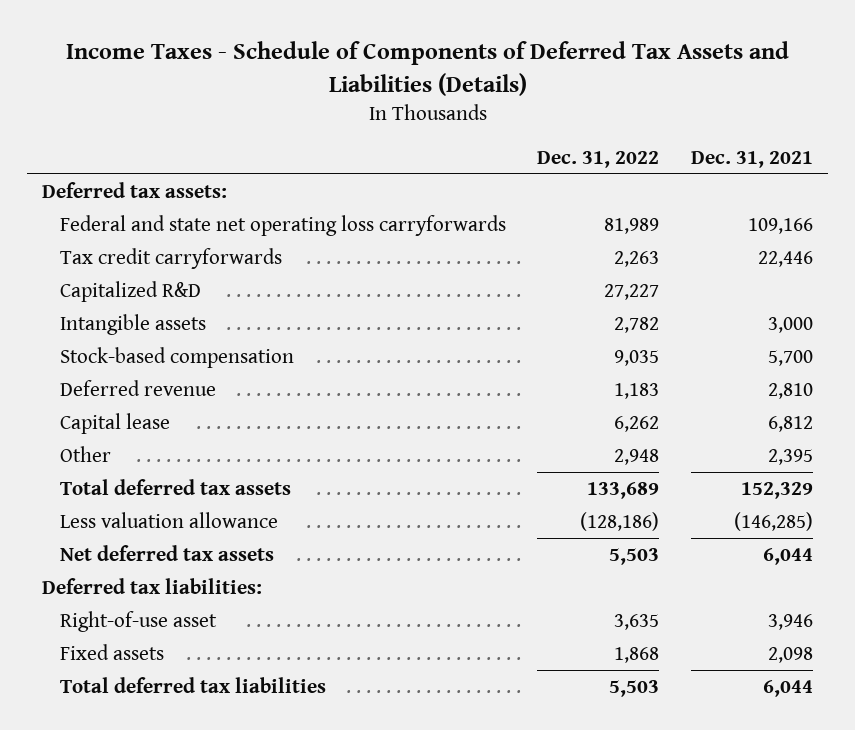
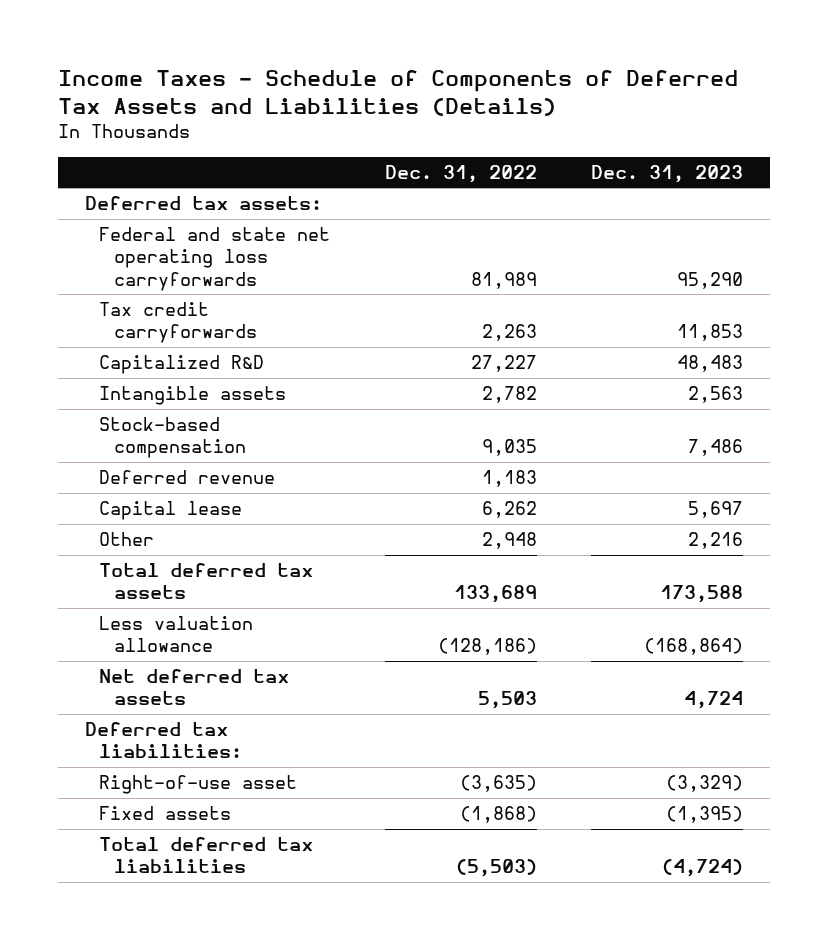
- | Dec. 31, 2022 | Dec. 31, 2021
+ | Dec. 31, 2022 | Dec. 31, 2023
- Right-of-use asset | 3,635 | 3,946
- Fixed assets | 1,868 | 2,098
- Total deferred tax liabilities | 5,503 | 6,044
+ Right-of-use asset | (3,635) | (3,329)
+ Fixed assets | (1,868) | (1,395)
+ Total deferred tax liabilities | (5,503) | (4,724)

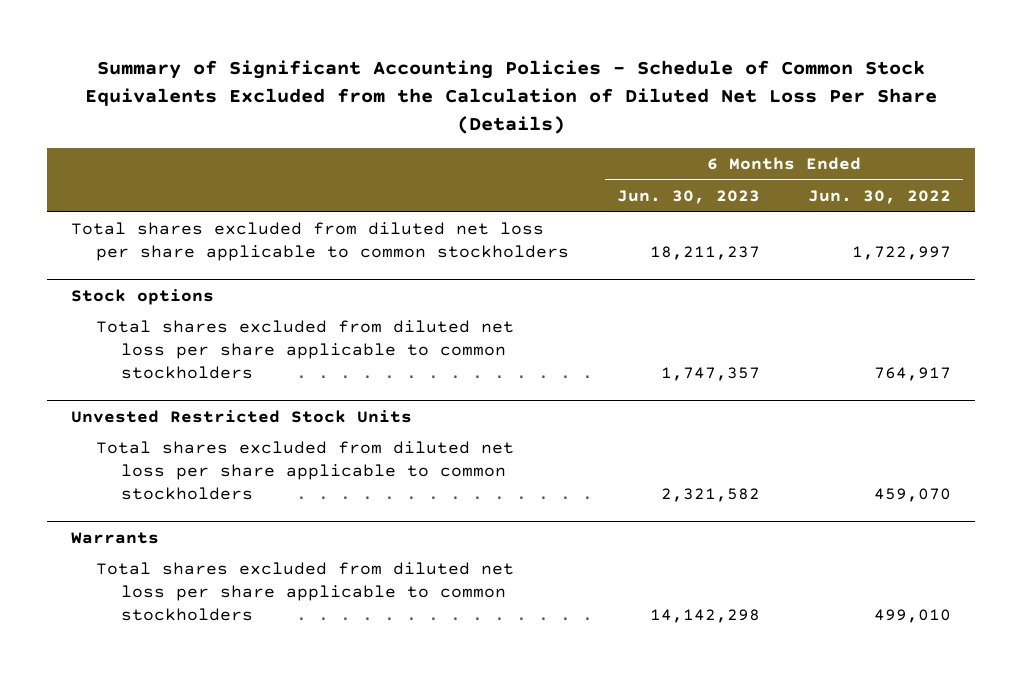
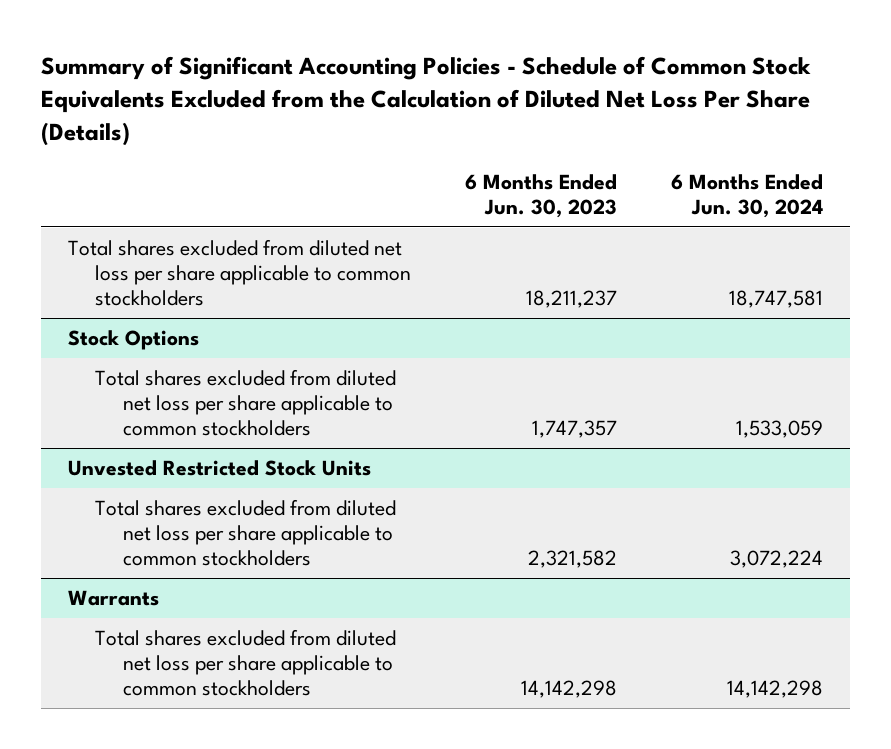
- | 6 Months Ended Jun. 30, 2023 | 6 Months Ended Jun. 30, 2022
+ | 6 Months Ended Jun. 30, 2023 | 6 Months Ended Jun. 30, 2024
- Stock options
+ Stock Options

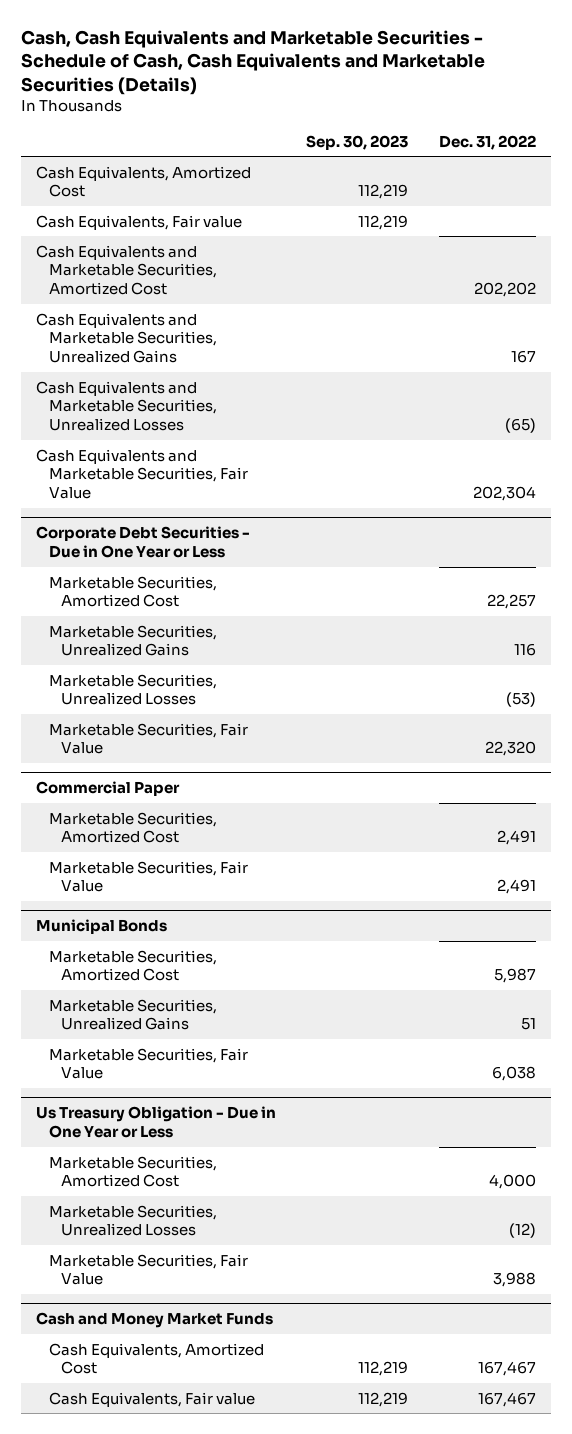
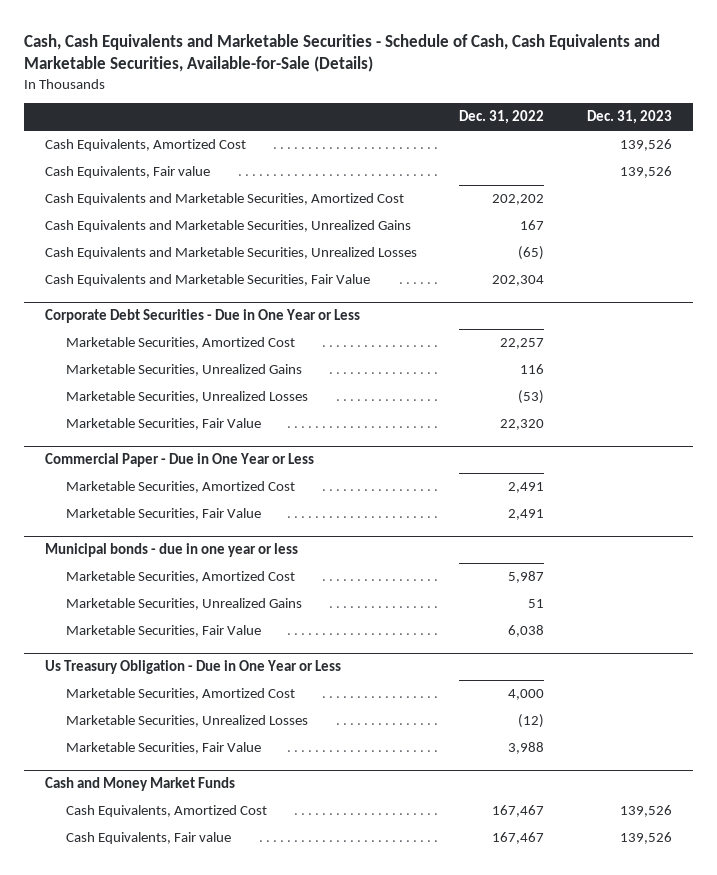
- Cash, Cash Equivalents and Marketable Securities - Schedule of Cash, Cash Equivalents and Marketable Securities (Details)
+ Cash, Cash Equivalents and Marketable Securities - Schedule of Cash, Cash Equivalents and Marketable Securities, Available-for-Sale (Details)
- | Sep. 30, 2023 | Dec. 31, 2022
+ | Dec. 31, 2022 | Dec. 31, 2023
- Commercial Paper
+ Commercial Paper - Due in One Year or Less
- Municipal Bonds
+ Municipal bonds - due in one year or less

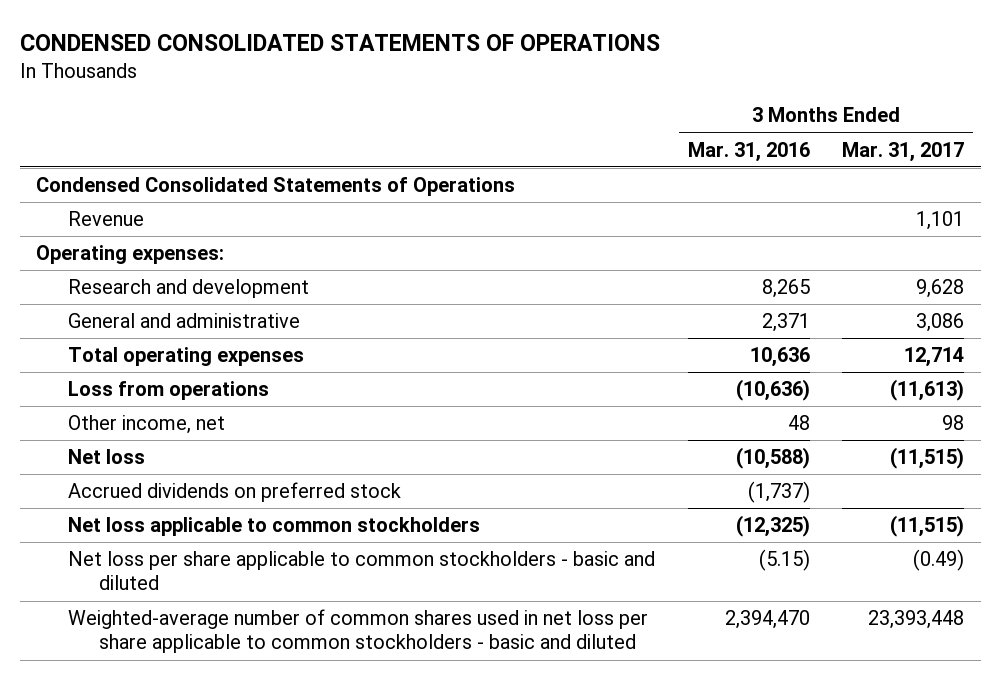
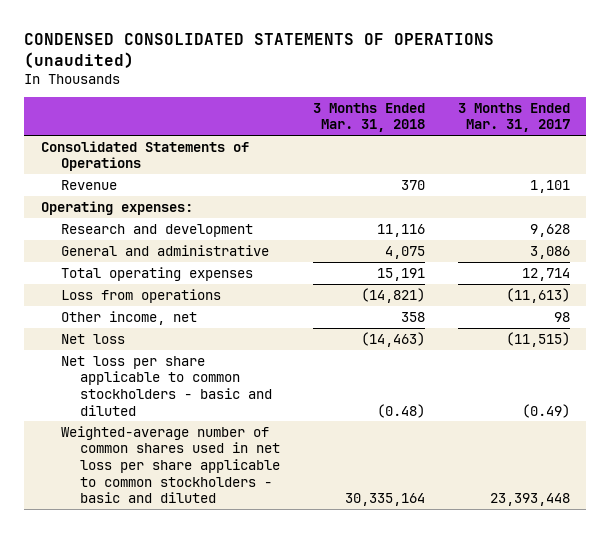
- CONDENSED CONSOLIDATED STATEMENTS OF OPERATIONS
+ CONDENSED CONSOLIDATED STATEMENTS OF OPERATIONS (unaudited)
- | 3 Months Ended Mar. 31, 2016 | 3 Months Ended Mar. 31, 2017
+ | 3 Months Ended Mar. 31, 2018 | 3 Months Ended Mar. 31, 2017
- Condensed Consolidated Statements of Operations
+ Consolidated Statements of Operations
- Accrued dividends on preferred stock | (1,737) |
- Net loss applicable to common stockholders | (12,325) | (11,515)

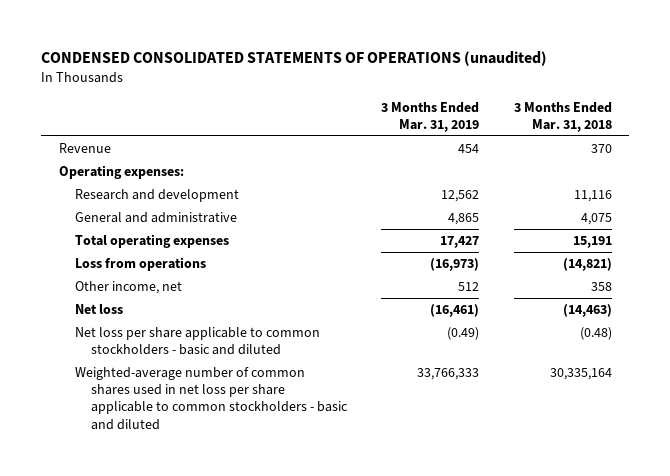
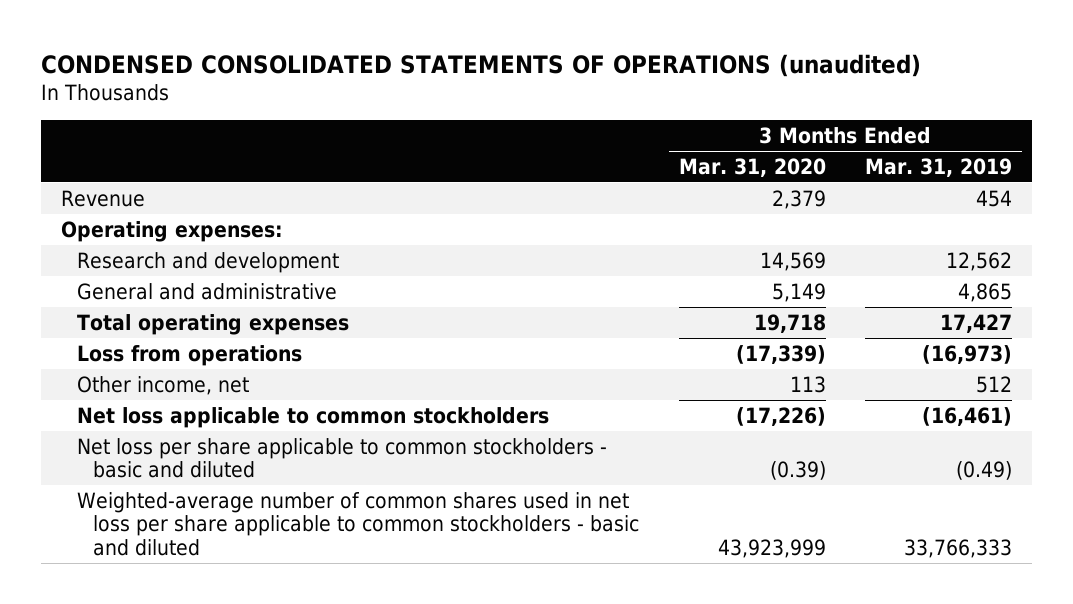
- | 3 Months Ended Mar. 31, 2019 | 3 Months Ended Mar. 31, 2018
+ | 3 Months Ended Mar. 31, 2020 | 3 Months Ended Mar. 31, 2019
- Net loss | (16,461) | (14,463)
+ Net loss applicable to common stockholders | (17,226) | (16,461)

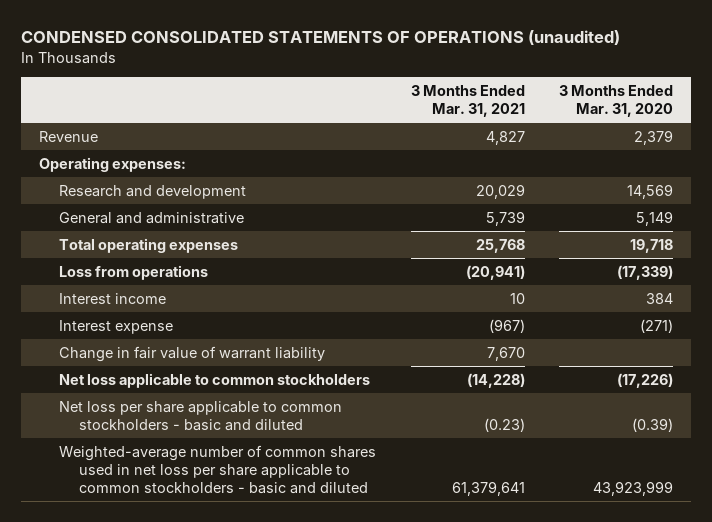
- | 3 Months Ended Mar. 31, 2020 | 3 Months Ended Mar. 31, 2019
+ | 3 Months Ended Mar. 31, 2021 | 3 Months Ended Mar. 31, 2020
- Other income, net | 113 | 512
+ Interest income | 10 | 384
+ Interest expense | (967) | (271)
+ Change in fair value of warrant liability | 7,670 |

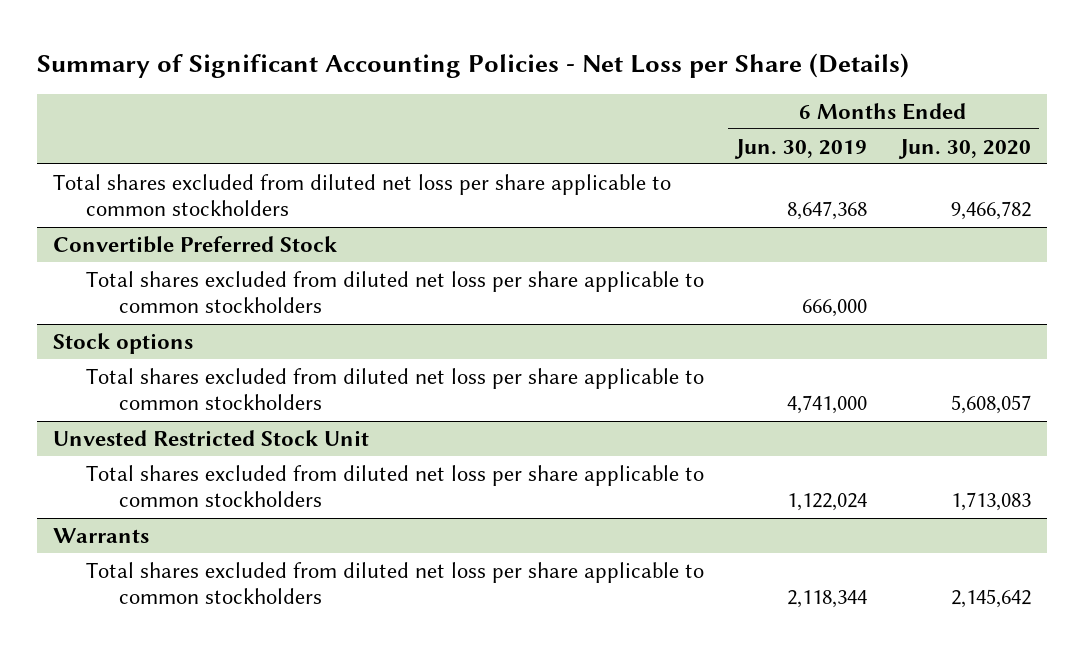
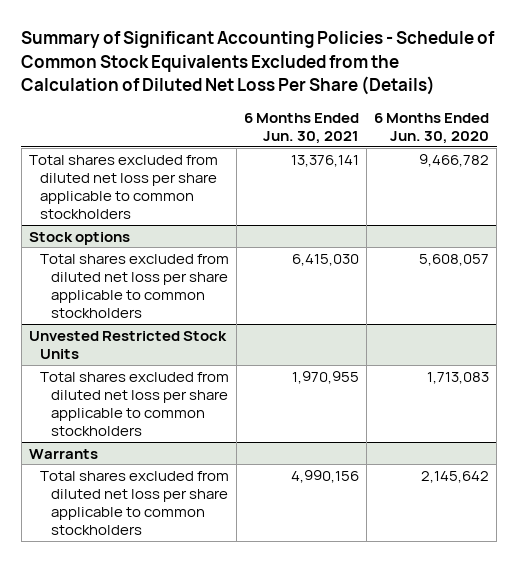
- Summary of Significant Accounting Policies - Net Loss per Share (Details)
+ Summary of Significant Accounting Policies - Schedule of Common Stock Equivalents Excluded from the Calculation of Diluted Net Loss Per Share (Details)
- | 6 Months Ended Jun. 30, 2019 | 6 Months Ended Jun. 30, 2020
+ | 6 Months Ended Jun. 30, 2021 | 6 Months Ended Jun. 30, 2020
- Convertible Preferred Stock
- Total shares excluded from diluted net loss per share applicable to common stockholders | 666,000 |
- Unvested Restricted Stock Unit
+ Unvested Restricted Stock Units

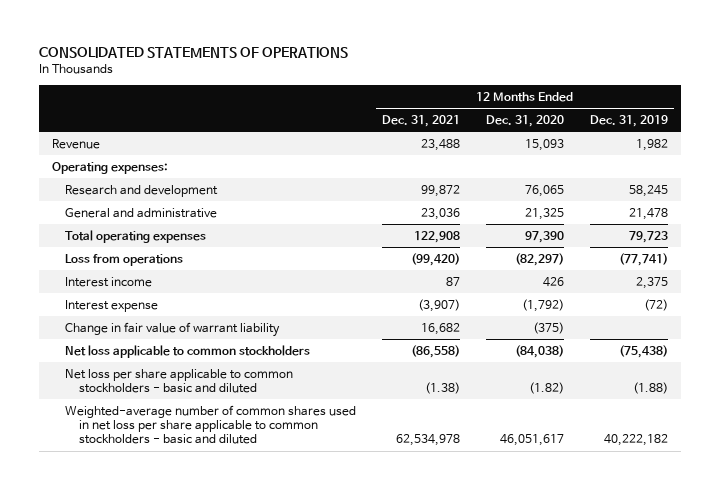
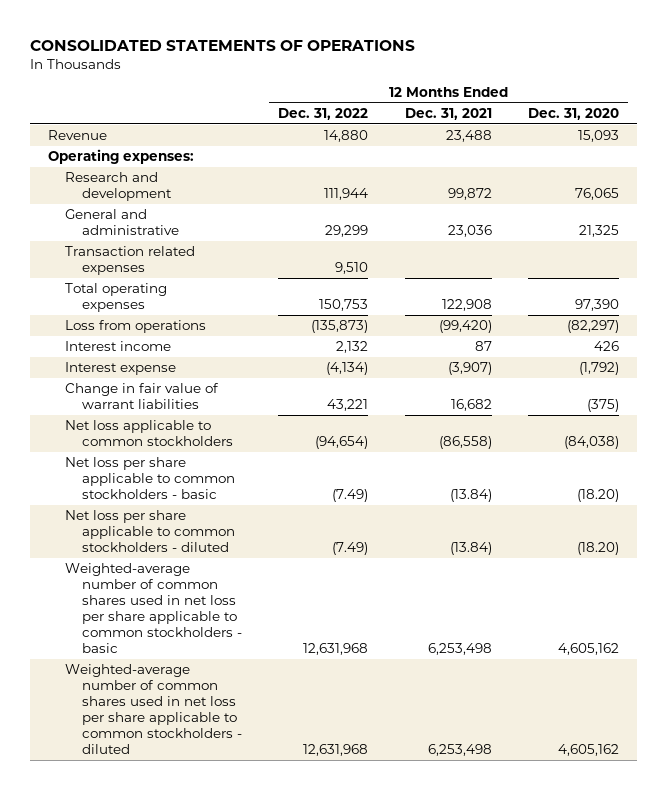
- | 12 Months Ended Dec. 31, 2021 | 12 Months Ended Dec. 31, 2020 | 12 Months Ended Dec. 31, 2019
+ | 12 Months Ended Dec. 31, 2022 | 12 Months Ended Dec. 31, 2021 | 12 Months Ended Dec. 31, 2020
+ Transaction related expenses | 9,510 | |
- Change in fair value of warrant liability | 16,682 | (375) |
+ Change in fair value of warrant liabilities | 43,221 | 16,682 | (375)
- Net loss per share applicable to common stockholders - basic and diluted | (1.38) | (1.82) | (1.88)
- Weighted-average number of common shares used in net loss per share applicable to common stockholders - basic and diluted | 62,534,978 | 46,051,617 | 40,222,182
+ Net loss per share applicable to common stockholders - basic | (7.49) | (13.84) | (18.20)
+ Net loss per share applicable to common stockholders - diluted | (7.49) | (13.84) | (18.20)
+ Weighted-average number of common shares used in net loss per share applicable to common stockholders - basic | 12,631,968 | 6,253,498 | 4,605,162
+ Weighted-average number of common shares used in net loss per share applicable to common stockholders - diluted | 12,631,968 | 6,253,498 | 4,605,162

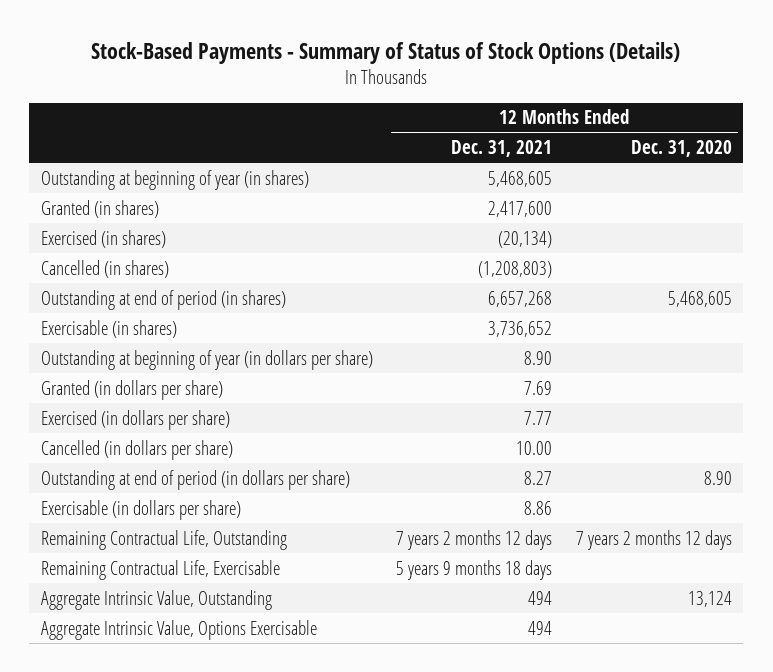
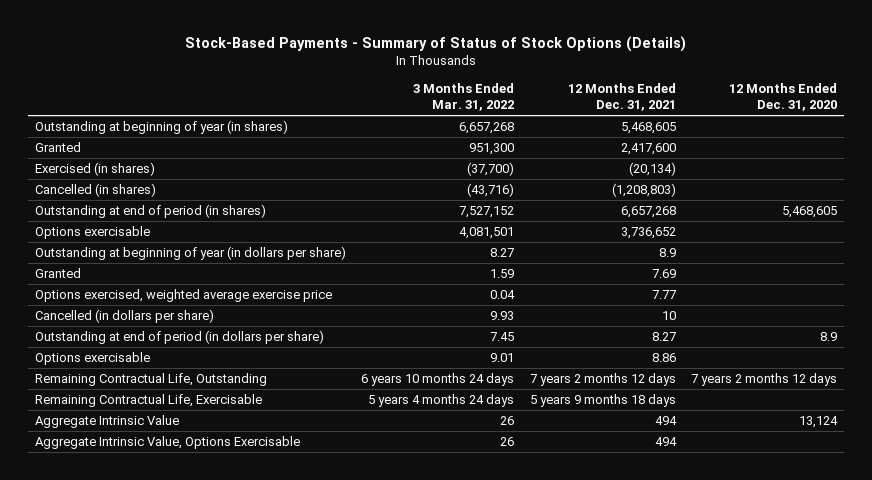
- | 12 Months Ended Dec. 31, 2021 | 12 Months Ended Dec. 31, 2020
+ | 3 Months Ended Mar. 31, 2022 | 12 Months Ended Dec. 31, 2021 | 12 Months Ended Dec. 31, 2020
- Granted (in shares) | 2,417,600 |
+ Granted | 951,300 | 2,417,600 |
- Exercisable (in shares) | 3,736,652 |
- Outstanding at beginning of year (in dollars per share) | 8.90 |
- Granted (in dollars per share) | 7.69 |
- Exercised (in dollars per share) | 7.77 |
- Cancelled (in dollars per share) | 10.00 |
- Outstanding at end of period (in dollars per share) | 8.27 | 8.90
- Exercisable (in dollars per share) | 8.86 |
+ Options exercisable | 4,081,501 | 3,736,652 |
+ Outstanding at beginning of year (in dollars per share) | 8.27 | 8.9 |
+ Granted | 1.59 | 7.69 |
+ Options exercised, weighted average exercise price | 0.04 | 7.77 |
+ Cancelled (in dollars per share) | 9.93 | 10 |
+ Outstanding at end of period (in dollars per share) | 7.45 | 8.27 | 8.9
+ Options exercisable | 9.01 | 8.86 |
- Aggregate Intrinsic Value, Outstanding | 494 | 13,124
+ Aggregate Intrinsic Value | 26 | 494 | 13,124

